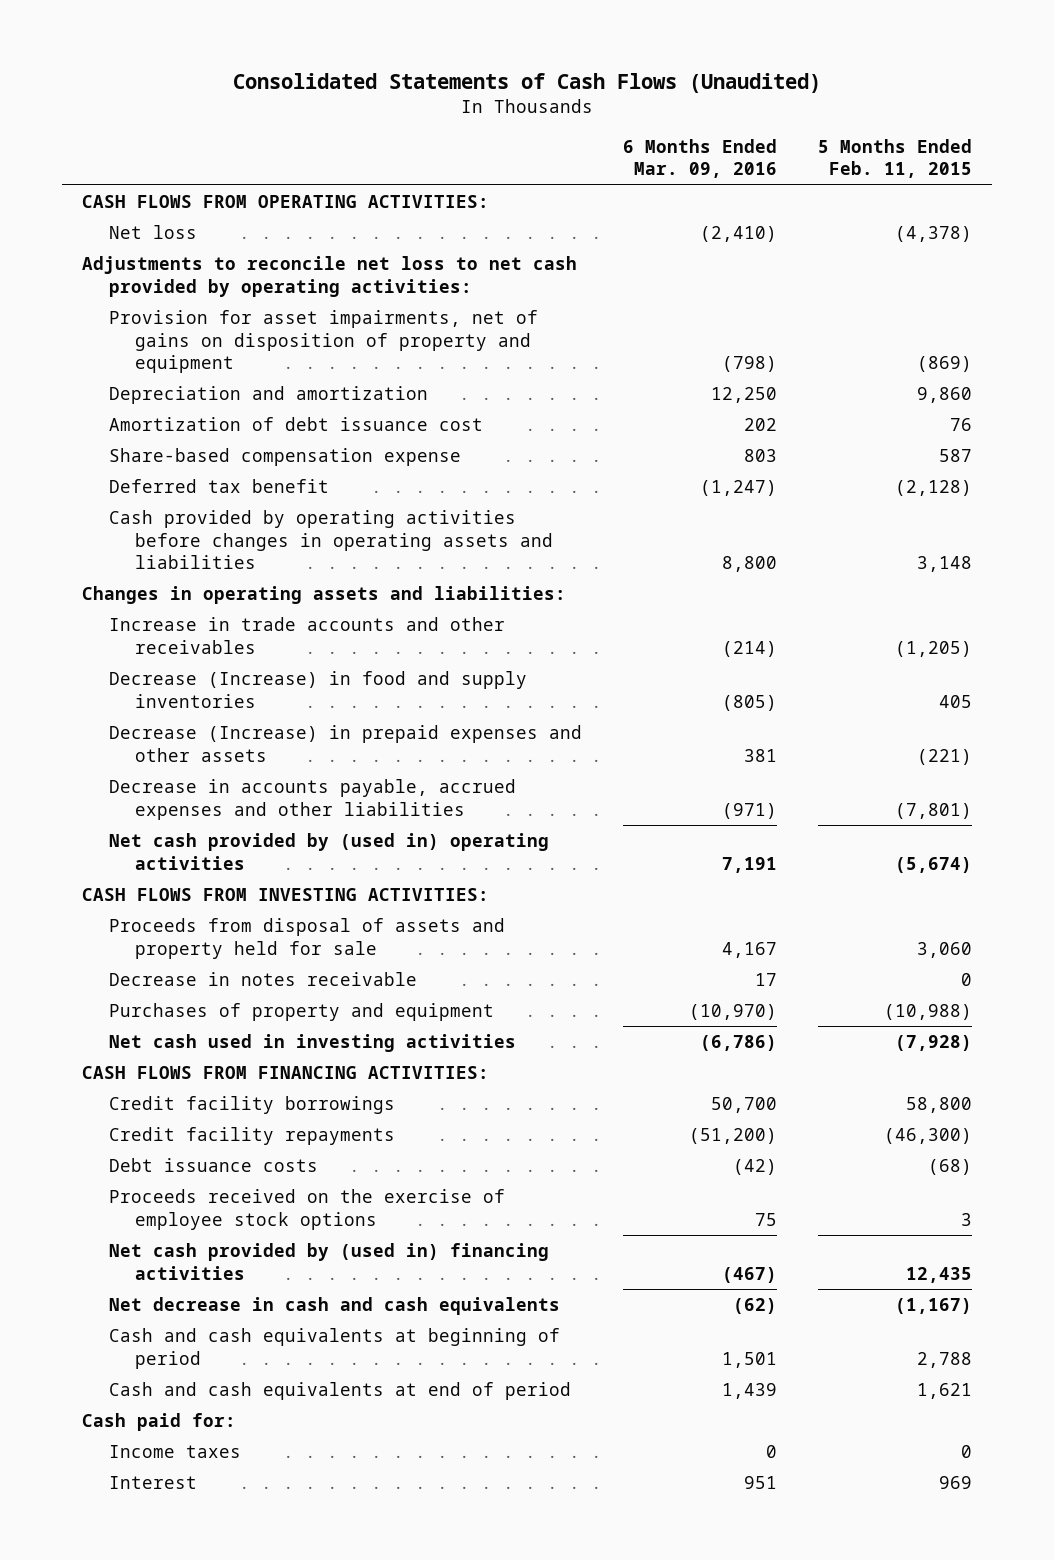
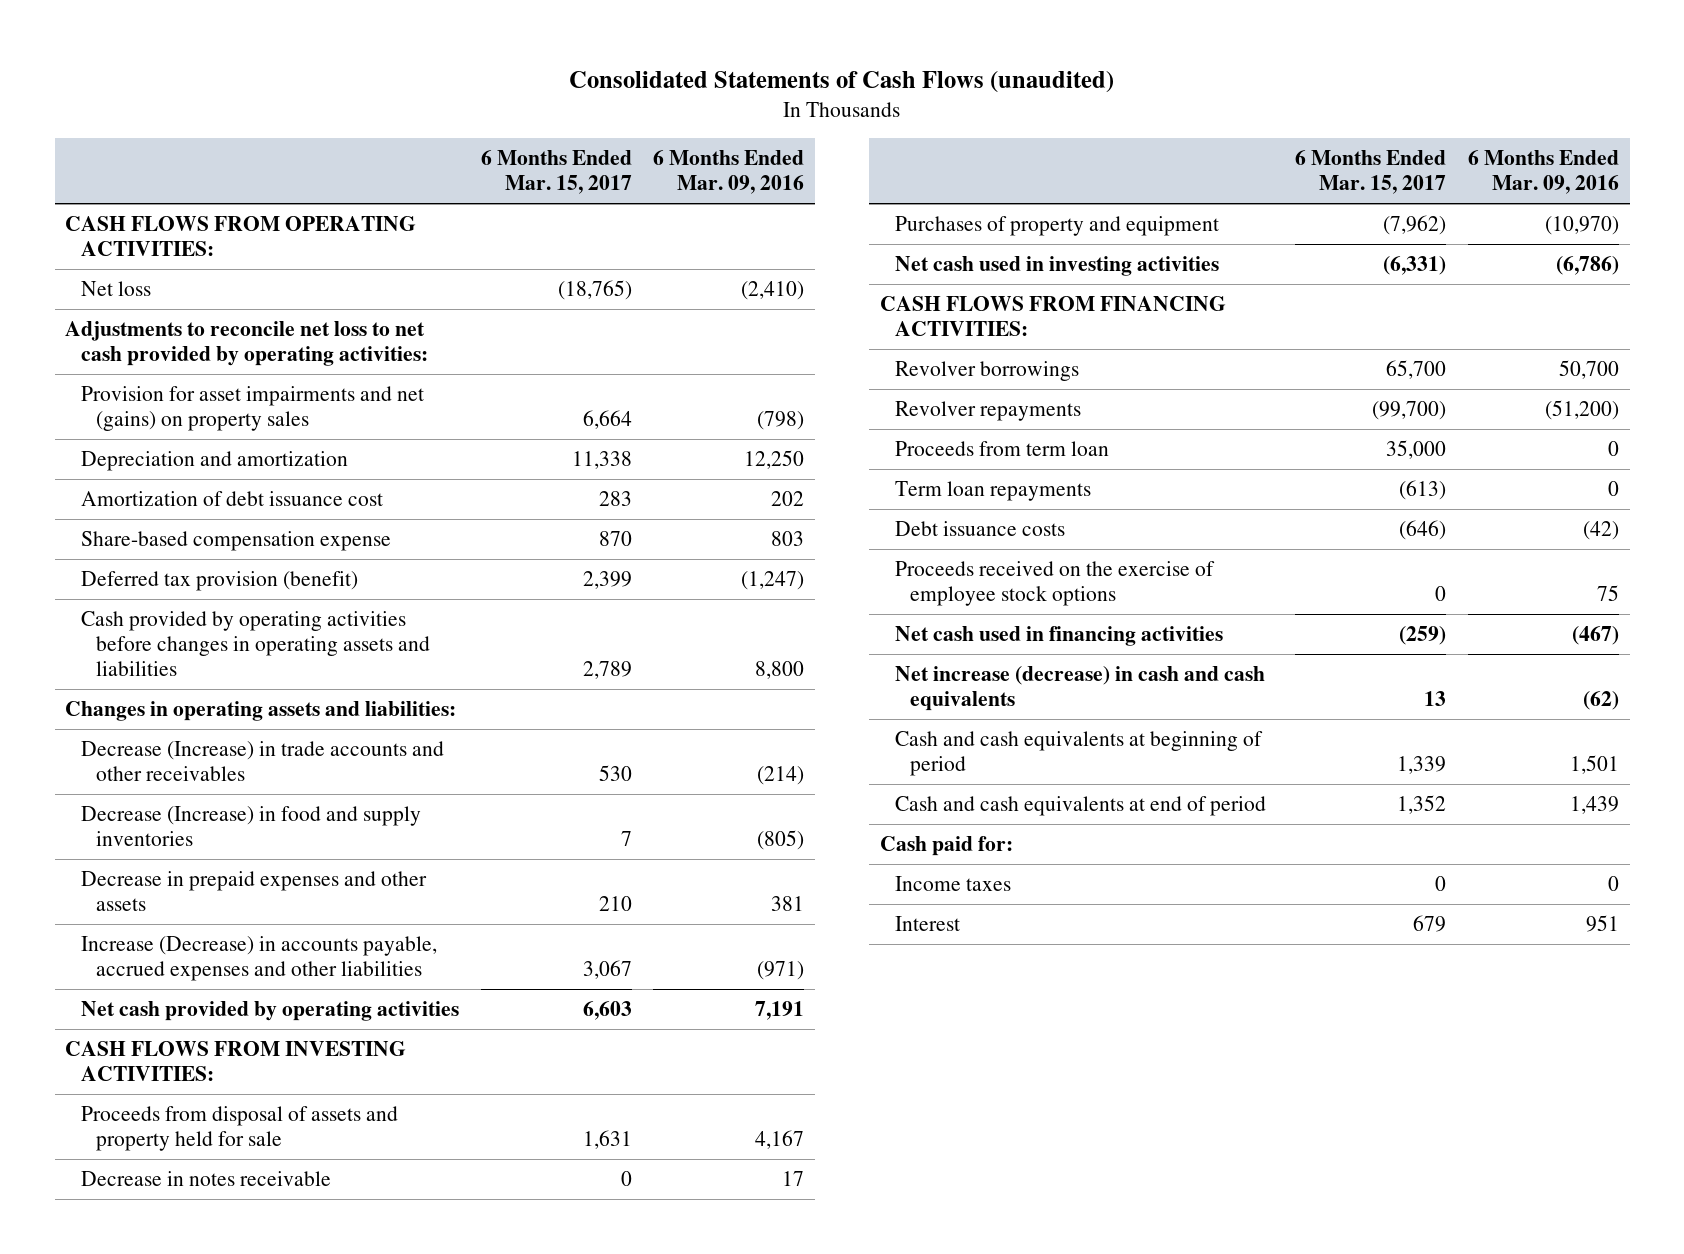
- Consolidated Statements of Cash Flows (Unaudited)
+ Consolidated Statements of Cash Flows (unaudited)
- | 6 Months Ended Mar. 09, 2016 | 5 Months Ended Feb. 11, 2015
+ | 6 Months Ended Mar. 15, 2017 | 6 Months Ended Mar. 09, 2016
- Provision for asset impairments, net of gains on disposition of property and equipment | (798) | (869)
+ Provision for asset impairments and net (gains) on property sales | 6,664 | (798)
- Deferred tax benefit | (1,247) | (2,128)
+ Deferred tax provision (benefit) | 2,399 | (1,247)
- Increase in trade accounts and other receivables | (214) | (1,205)
+ Decrease (Increase) in trade accounts and other receivables | 530 | (214)
- Decrease (Increase) in prepaid expenses and other assets | 381 | (221)
- Decrease in accounts payable, accrued expenses and other liabilities | (971) | (7,801)
- Net cash provided by (used in) operating activities | 7,191 | (5,674)
+ Decrease in prepaid expenses and other assets | 210 | 381
+ Increase (Decrease) in accounts payable, accrued expenses and other liabilities | 3,067 | (971)
+ Net cash provided by operating activities | 6,603 | 7,191
- Credit facility borrowings | 50,700 | 58,800
- Credit facility repayments | (51,200) | (46,300)
+ Revolver borrowings | 65,700 | 50,700
+ Revolver repayments | (99,700) | (51,200)
+ Proceeds from term loan | 35,000 | 0
+ Term loan repayments | (613) | 0
- Net cash provided by (used in) financing activities | (467) | 12,435
- Net decrease in cash and cash equivalents | (62) | (1,167)
+ Net cash used in financing activities | (259) | (467)
+ Net increase (decrease) in cash and cash equivalents | 13 | (62)

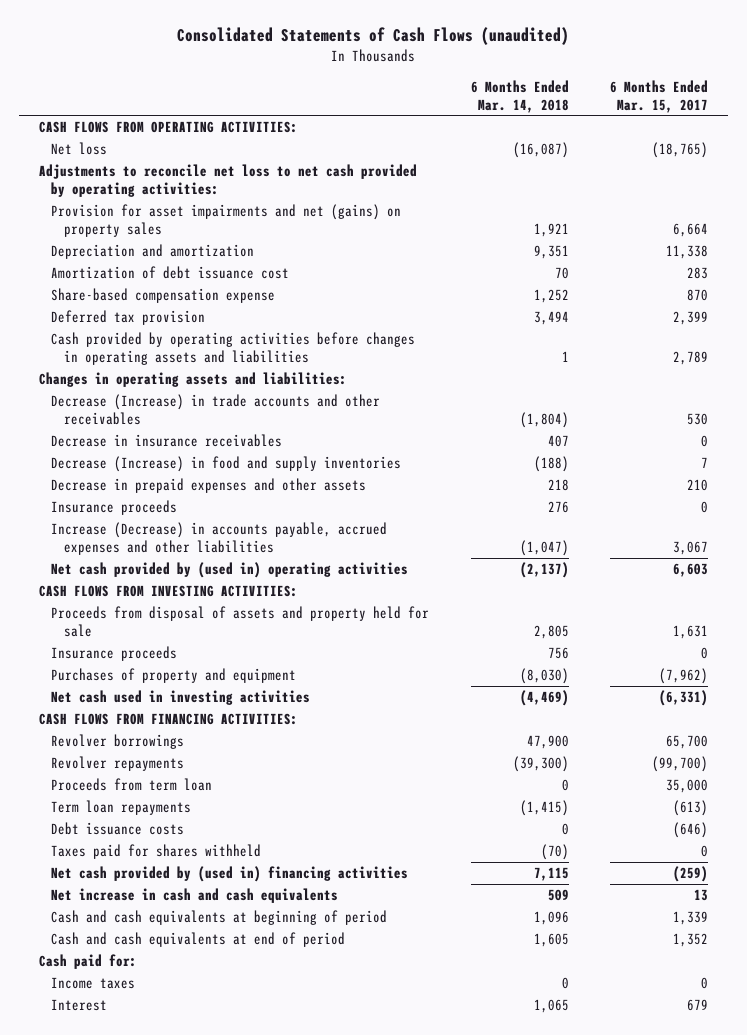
- | 6 Months Ended Mar. 15, 2017 | 6 Months Ended Mar. 09, 2016
+ | 6 Months Ended Mar. 14, 2018 | 6 Months Ended Mar. 15, 2017
- Deferred tax provision (benefit) | 2,399 | (1,247)
+ Deferred tax provision | 3,494 | 2,399
+ Decrease in insurance receivables | 407 | 0
+ Insurance proceeds | 276 | 0
- Net cash provided by operating activities | 6,603 | 7,191
+ Net cash provided by (used in) operating activities | (2,137) | 6,603
- Decrease in notes receivable | 0 | 17
+ Insurance proceeds | 756 | 0
- Proceeds received on the exercise of employee stock options | 0 | 75
- Net cash used in financing activities | (259) | (467)
- Net increase (decrease) in cash and cash equivalents | 13 | (62)
+ Taxes paid for shares withheld | (70) | 0
+ Net cash provided by (used in) financing activities | 7,115 | (259)
+ Net increase in cash and cash equivalents | 509 | 13

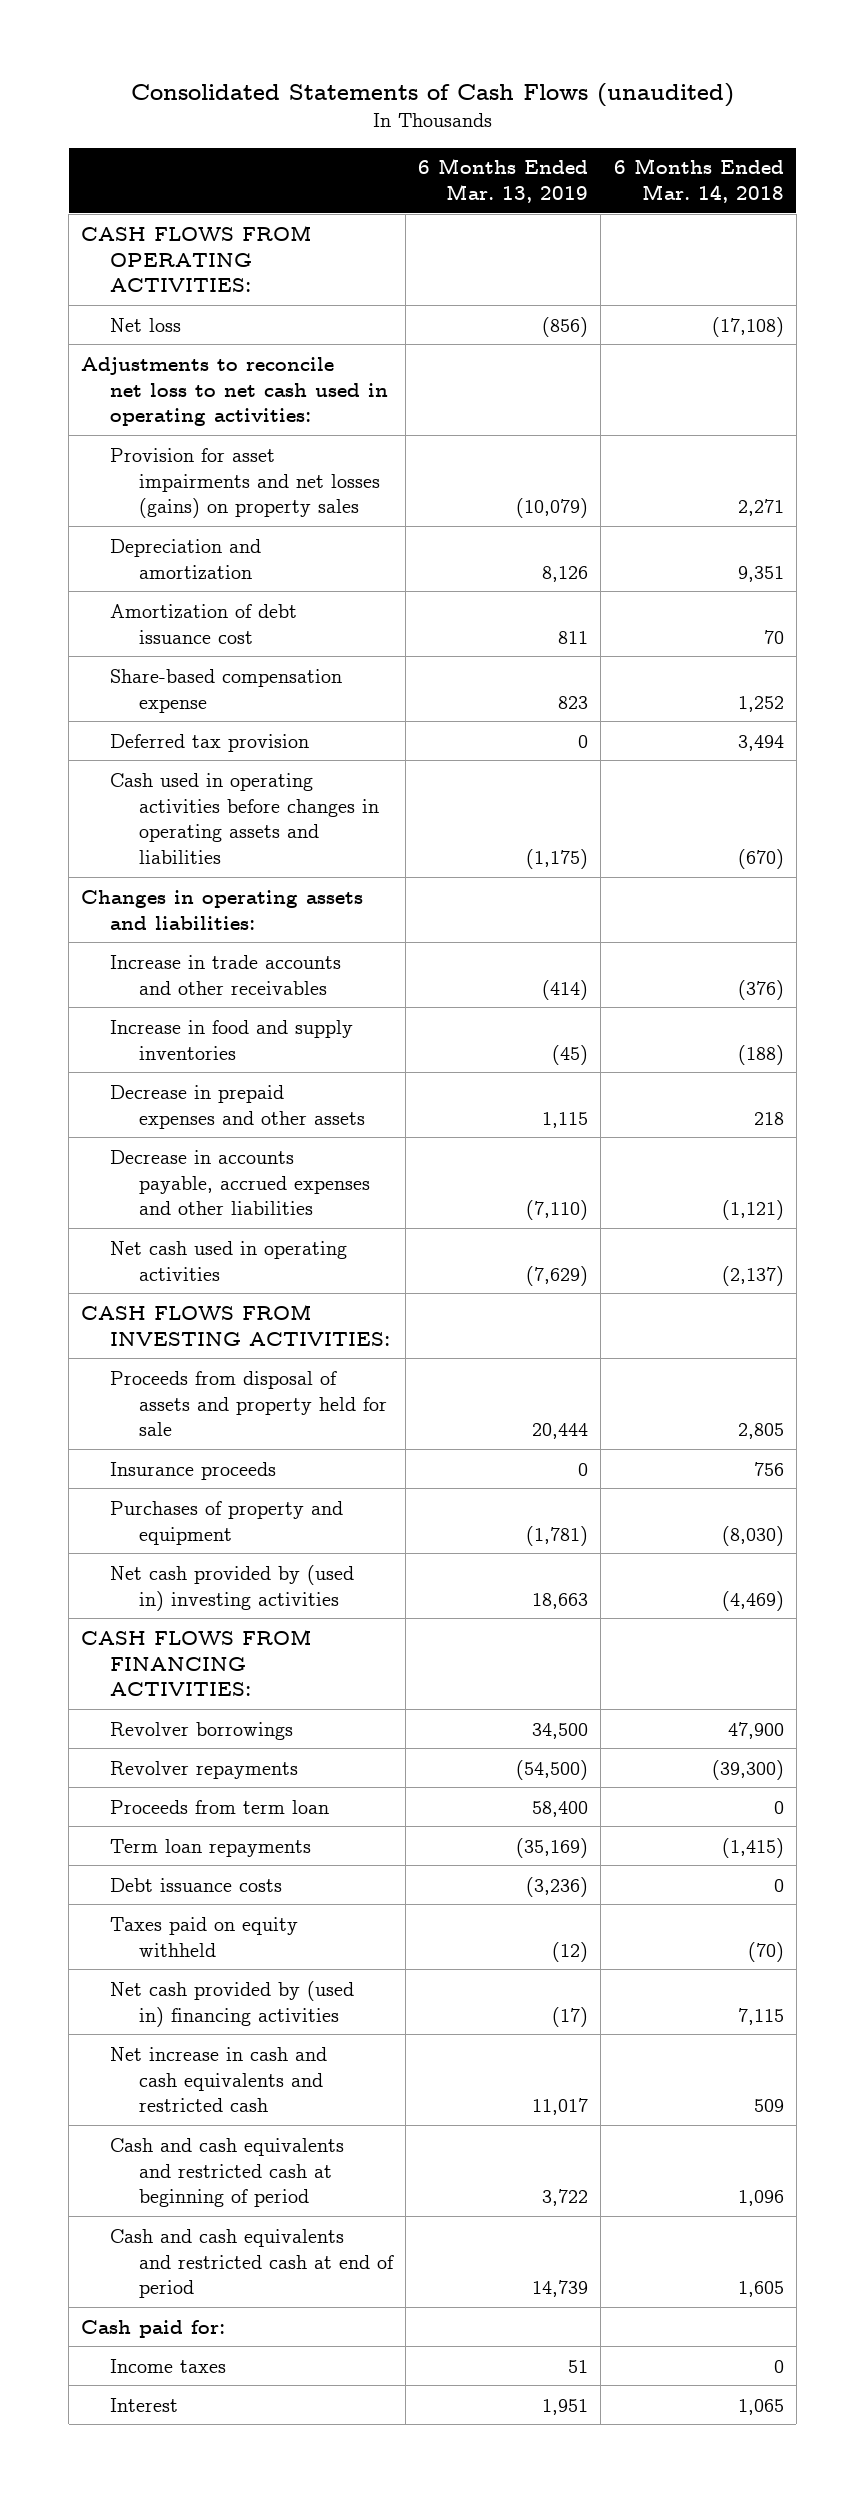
- | 6 Months Ended Mar. 14, 2018 | 6 Months Ended Mar. 15, 2017
+ | 6 Months Ended Mar. 13, 2019 | 6 Months Ended Mar. 14, 2018
- Net loss | (16,087) | (18,765)
- Adjustments to reconcile net loss to net cash provided by operating activities:
- Provision for asset impairments and net (gains) on property sales | 1,921 | 6,664
+ Net loss | (856) | (17,108)
+ Adjustments to reconcile net loss to net cash used in operating activities:
+ Provision for asset impairments and net losses (gains) on property sales | (10,079) | 2,271
- Cash provided by operating activities before changes in operating assets and liabilities | 1 | 2,789
+ Cash used in operating activities before changes in operating assets and liabilities | (1,175) | (670)
- Decrease (Increase) in trade accounts and other receivables | (1,804) | 530
- Decrease in insurance receivables | 407 | 0
- Decrease (Increase) in food and supply inventories | (188) | 7
+ Increase in trade accounts and other receivables | (414) | (376)
+ Increase in food and supply inventories | (45) | (188)
- Insurance proceeds | 276 | 0
- Increase (Decrease) in accounts payable, accrued expenses and other liabilities | (1,047) | 3,067
- Net cash provided by (used in) operating activities | (2,137) | 6,603
+ Decrease in accounts payable, accrued expenses and other liabilities | (7,110) | (1,121)
+ Net cash used in operating activities | (7,629) | (2,137)
- Net cash used in investing activities | (4,469) | (6,331)
+ Net cash provided by (used in) investing activities | 18,663 | (4,469)
- Taxes paid for shares withheld | (70) | 0
+ Taxes paid on equity withheld | (12) | (70)
- Net increase in cash and cash equivalents | 509 | 13
- Cash and cash equivalents at beginning of period | 1,096 | 1,339
- Cash and cash equivalents at end of period | 1,605 | 1,352
+ Net increase in cash and cash equivalents and restricted cash | 11,017 | 509
+ Cash and cash equivalents and restricted cash at beginning of period | 3,722 | 1,096
+ Cash and cash equivalents and restricted cash at end of period | 14,739 | 1,605

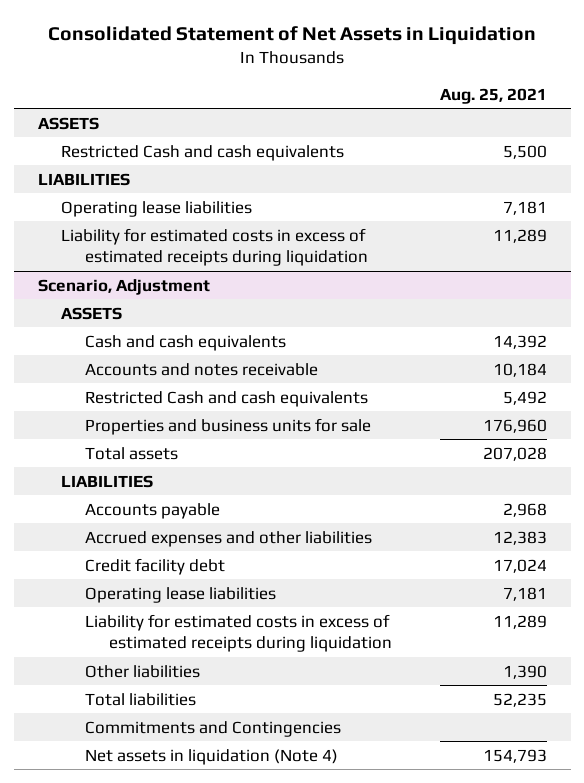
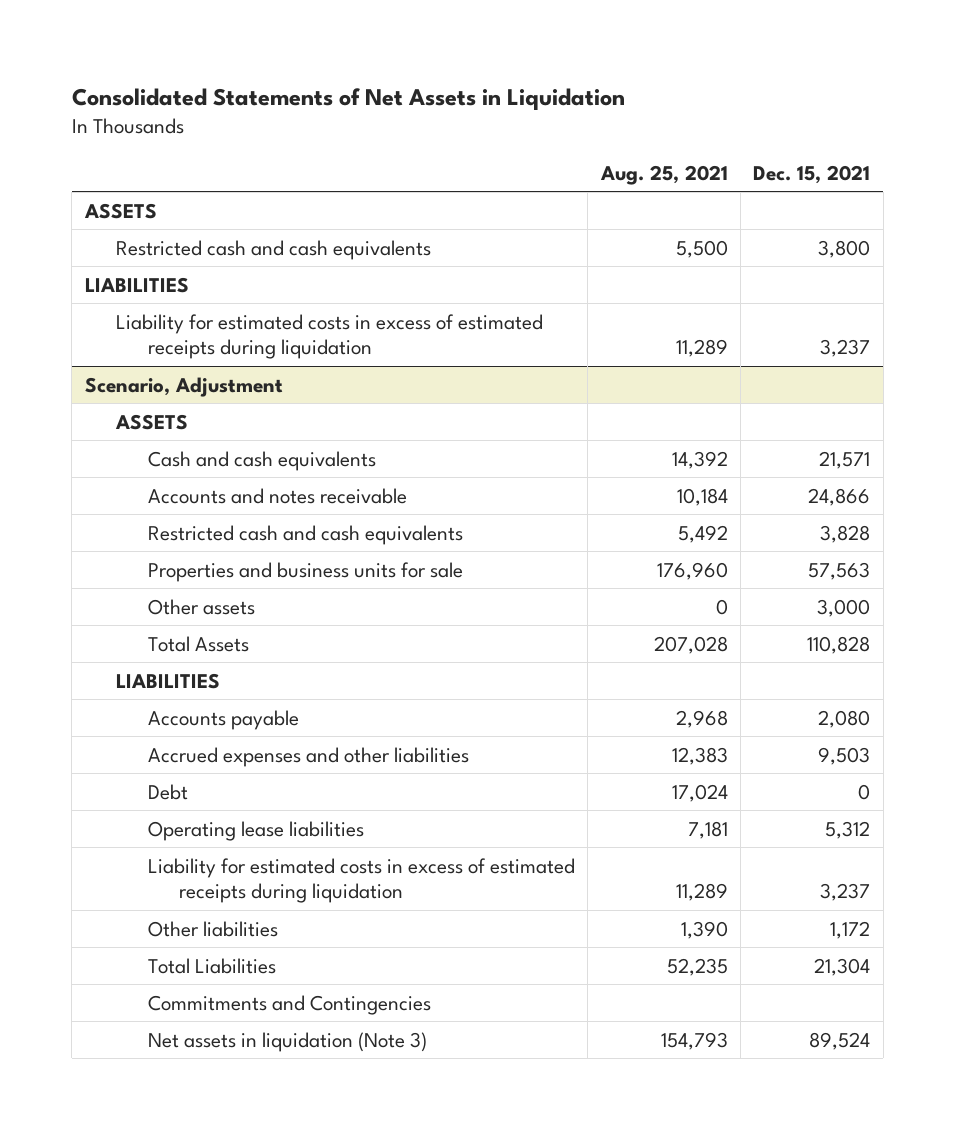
- Consolidated Statement of Net Assets in Liquidation
+ Consolidated Statements of Net Assets in Liquidation
- | Aug. 25, 2021
+ | Aug. 25, 2021 | Dec. 15, 2021
- Restricted Cash and cash equivalents | 5,500
+ Restricted cash and cash equivalents | 5,500 | 3,800
- Operating lease liabilities | 7,181
@ Scenario, Adjustment
- Restricted Cash and cash equivalents | 5,492
+ Restricted cash and cash equivalents | 5,492 | 3,828
- Total assets | 207,028
+ Other assets | 0 | 3,000
+ Total Assets | 207,028 | 110,828
- Credit facility debt | 17,024
+ Debt | 17,024 | 0
- Total liabilities | 52,235
+ Total Liabilities | 52,235 | 21,304
- Net assets in liquidation (Note 4) | 154,793
+ Net assets in liquidation (Note 3) | 154,793 | 89,524

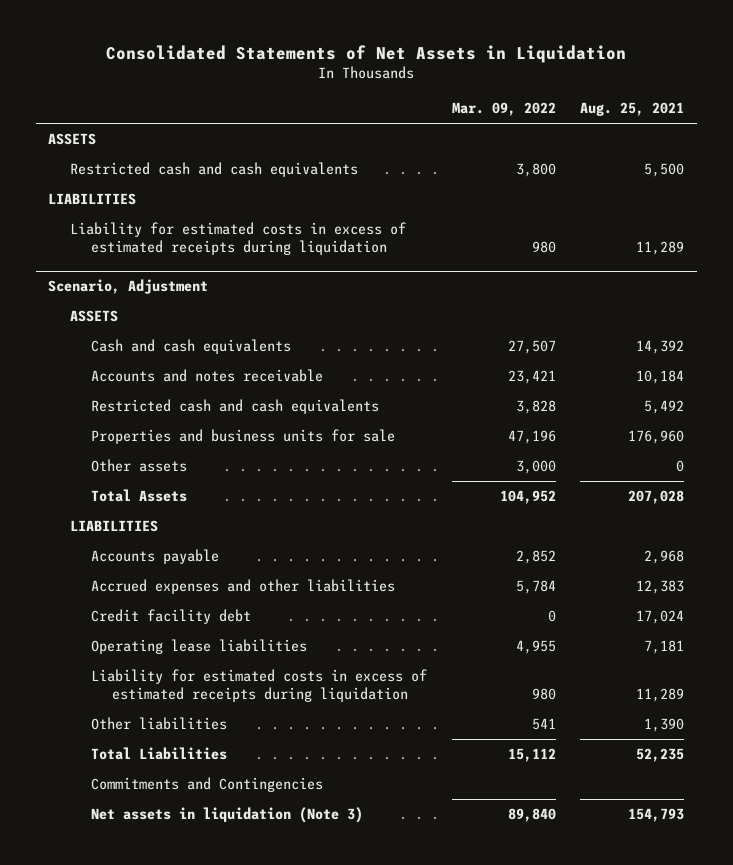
- | Aug. 25, 2021 | Dec. 15, 2021
+ | Mar. 09, 2022 | Aug. 25, 2021
@ Scenario, Adjustment
- Debt | 17,024 | 0
+ Credit facility debt | 0 | 17,024

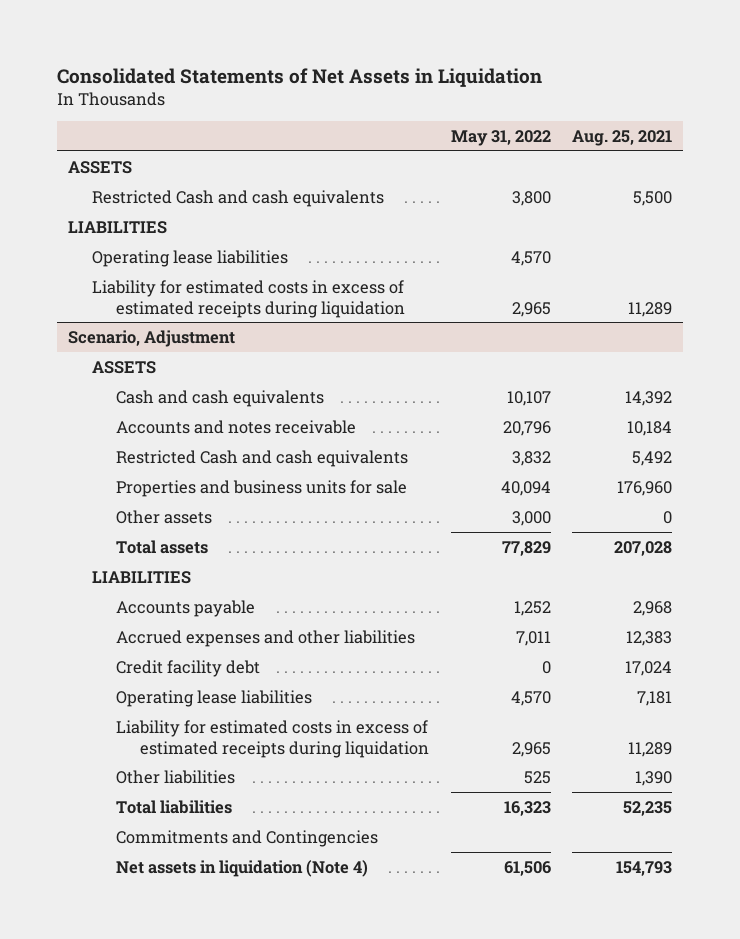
- | Mar. 09, 2022 | Aug. 25, 2021
+ | May 31, 2022 | Aug. 25, 2021
- Restricted cash and cash equivalents | 3,800 | 5,500
+ Restricted Cash and cash equivalents | 3,800 | 5,500
+ Operating lease liabilities | 4,570 |
@ Scenario, Adjustment
- Restricted cash and cash equivalents | 3,828 | 5,492
+ Restricted Cash and cash equivalents | 3,832 | 5,492
- Total Assets | 104,952 | 207,028
+ Total assets | 77,829 | 207,028
- Total Liabilities | 15,112 | 52,235
+ Total liabilities | 16,323 | 52,235
- Net assets in liquidation (Note 3) | 89,840 | 154,793
+ Net assets in liquidation (Note 4) | 61,506 | 154,793

